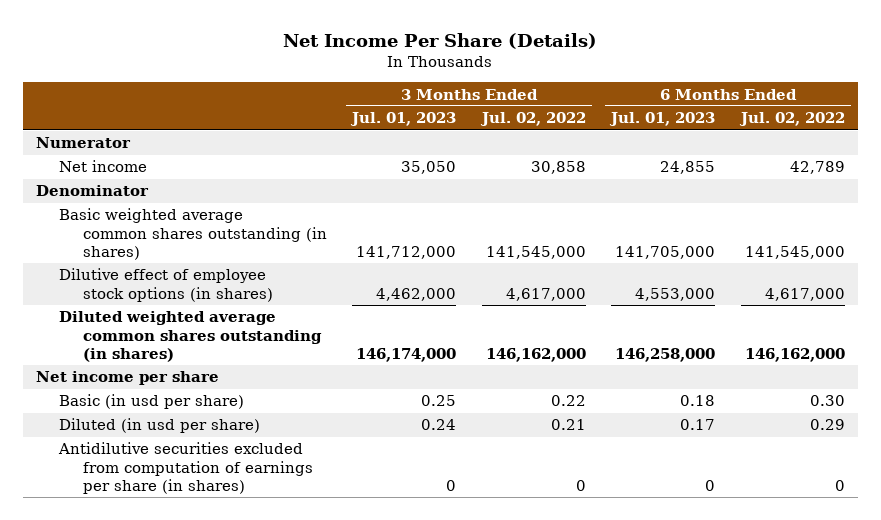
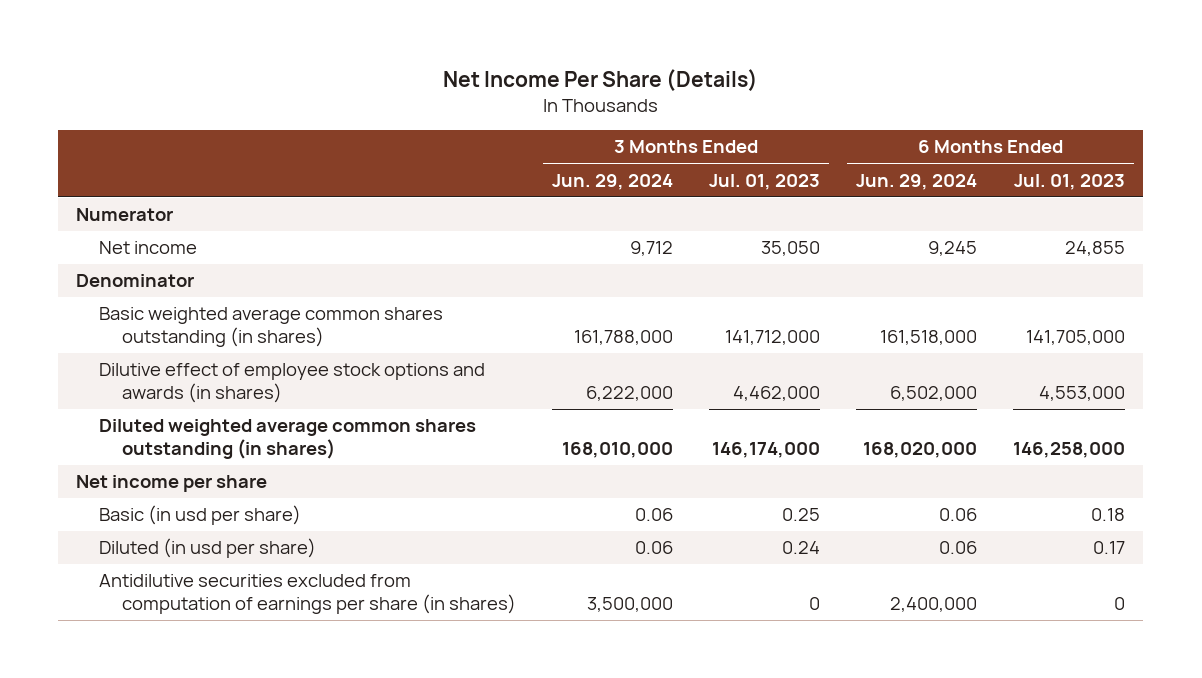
- | 3 Months Ended Jul. 01, 2023 | 3 Months Ended Jul. 02, 2022 | 6 Months Ended Jul. 01, 2023 | 6 Months Ended Jul. 02, 2022
+ | 3 Months Ended Jun. 29, 2024 | 3 Months Ended Jul. 01, 2023 | 6 Months Ended Jun. 29, 2024 | 6 Months Ended Jul. 01, 2023
- Dilutive effect of employee stock options (in shares) | 4,462,000 | 4,617,000 | 4,553,000 | 4,617,000
+ Dilutive effect of employee stock options and awards (in shares) | 6,222,000 | 4,462,000 | 6,502,000 | 4,553,000

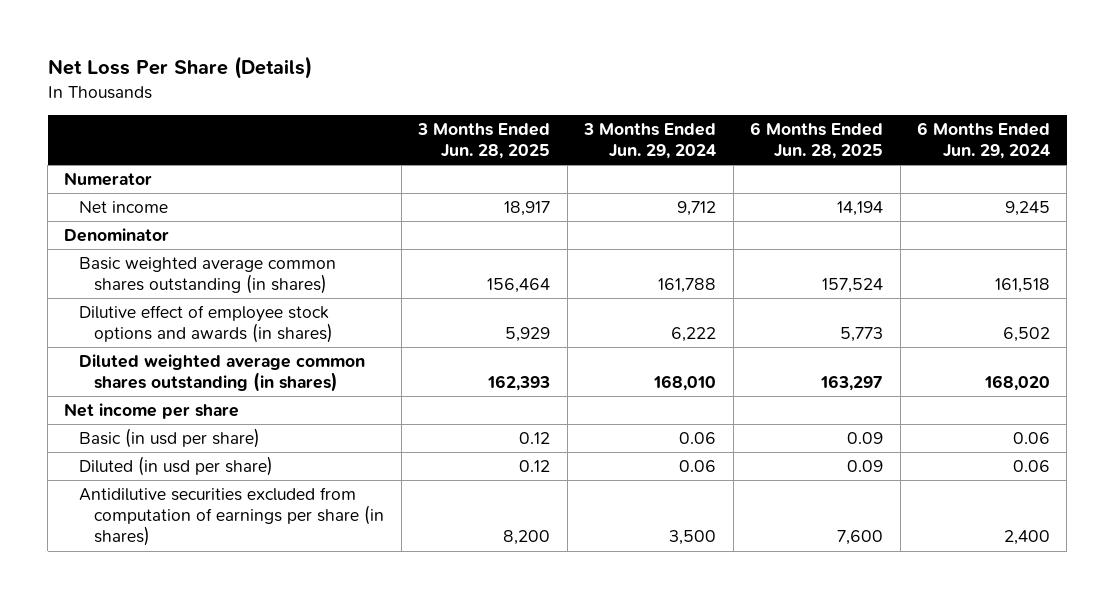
- Net Income Per Share (Details)
+ Net Loss Per Share (Details)
- | 3 Months Ended Jun. 29, 2024 | 3 Months Ended Jul. 01, 2023 | 6 Months Ended Jun. 29, 2024 | 6 Months Ended Jul. 01, 2023
+ | 3 Months Ended Jun. 28, 2025 | 3 Months Ended Jun. 29, 2024 | 6 Months Ended Jun. 28, 2025 | 6 Months Ended Jun. 29, 2024
- Basic weighted average common shares outstanding (in shares) | 161,788,000 | 141,712,000 | 161,518,000 | 141,705,000
- Dilutive effect of employee stock options and awards (in shares) | 6,222,000 | 4,462,000 | 6,502,000 | 4,553,000
- Diluted weighted average common shares outstanding (in shares) | 168,010,000 | 146,174,000 | 168,020,000 | 146,258,000
+ Basic weighted average common shares outstanding (in shares) | 156,464 | 161,788 | 157,524 | 161,518
+ Dilutive effect of employee stock options and awards (in shares) | 5,929 | 6,222 | 5,773 | 6,502
+ Diluted weighted average common shares outstanding (in shares) | 162,393 | 168,010 | 163,297 | 168,020
- Antidilutive securities excluded from computation of earnings per share (in shares) | 3,500,000 | 0 | 2,400,000 | 0
+ Antidilutive securities excluded from computation of earnings per share (in shares) | 8,200 | 3,500 | 7,600 | 2,400

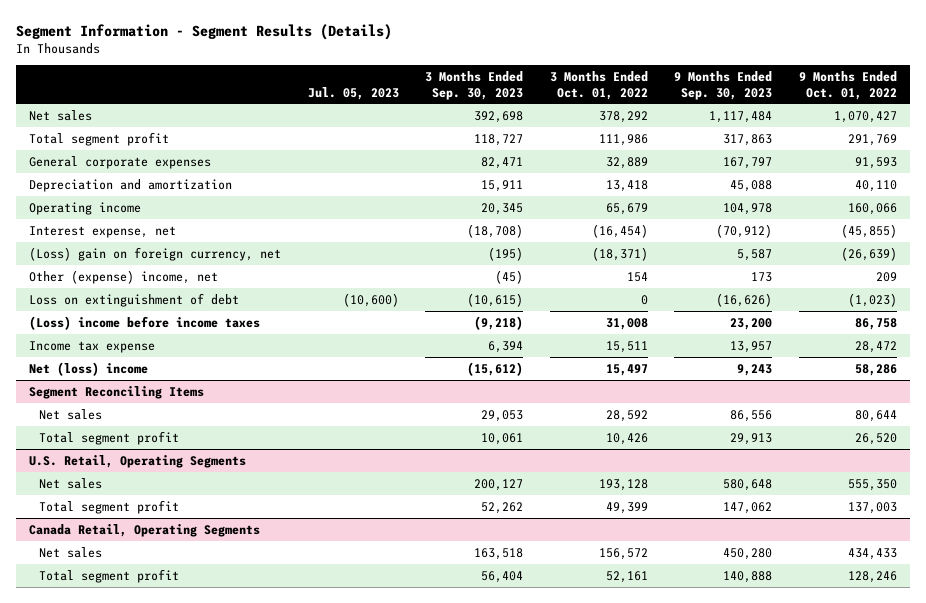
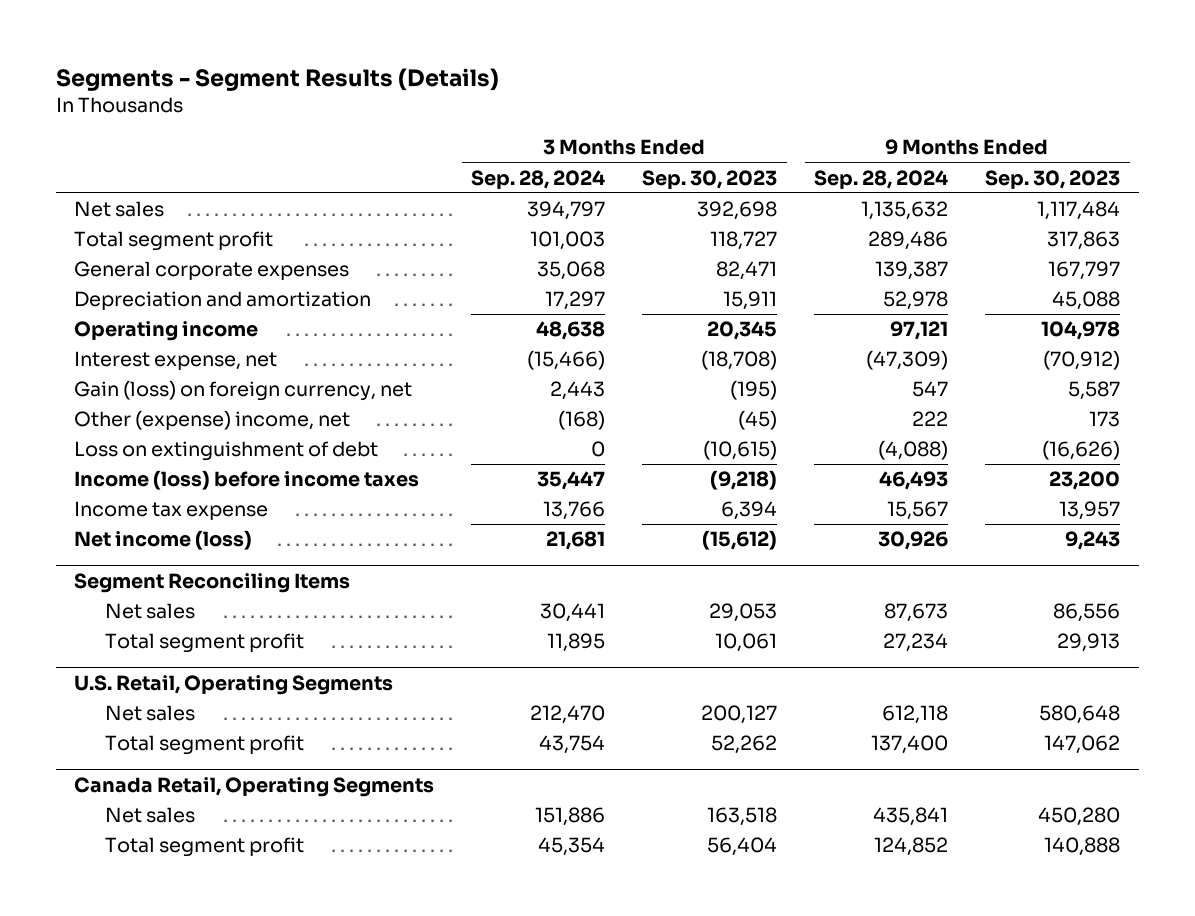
- Segment Information - Segment Results (Details)
+ Segments - Segment Results (Details)
- | Jul. 05, 2023 | 3 Months Ended Sep. 30, 2023 | 3 Months Ended Oct. 01, 2022 | 9 Months Ended Sep. 30, 2023 | 9 Months Ended Oct. 01, 2022
+ | 3 Months Ended Sep. 28, 2024 | 3 Months Ended Sep. 30, 2023 | 9 Months Ended Sep. 28, 2024 | 9 Months Ended Sep. 30, 2023
- (Loss) gain on foreign currency, net | | (195) | (18,371) | 5,587 | (26,639)
+ Gain (loss) on foreign currency, net | 2,443 | (195) | 547 | 5,587
- (Loss) income before income taxes | | (9,218) | 31,008 | 23,200 | 86,758
+ Income (loss) before income taxes | 35,447 | (9,218) | 46,493 | 23,200
- Net (loss) income | | (15,612) | 15,497 | 9,243 | 58,286
+ Net income (loss) | 21,681 | (15,612) | 30,926 | 9,243

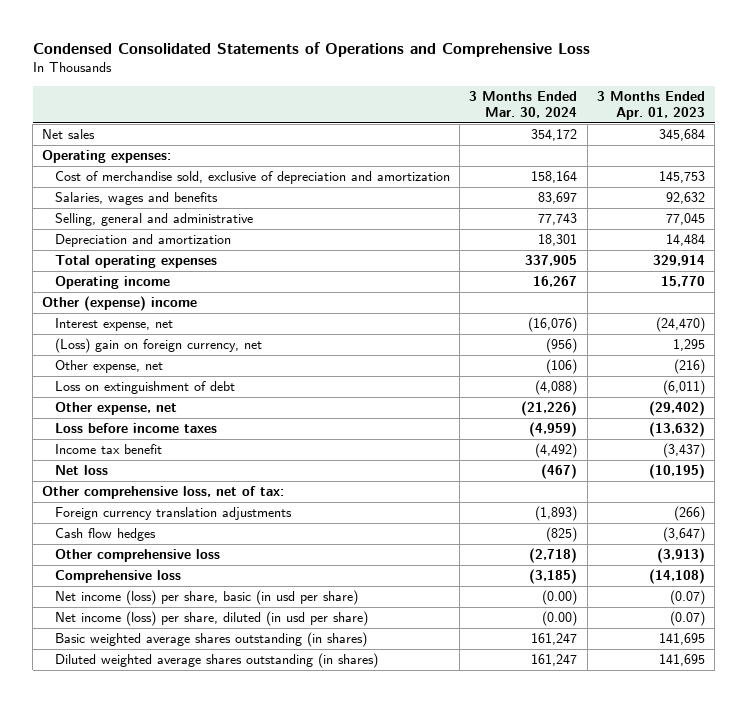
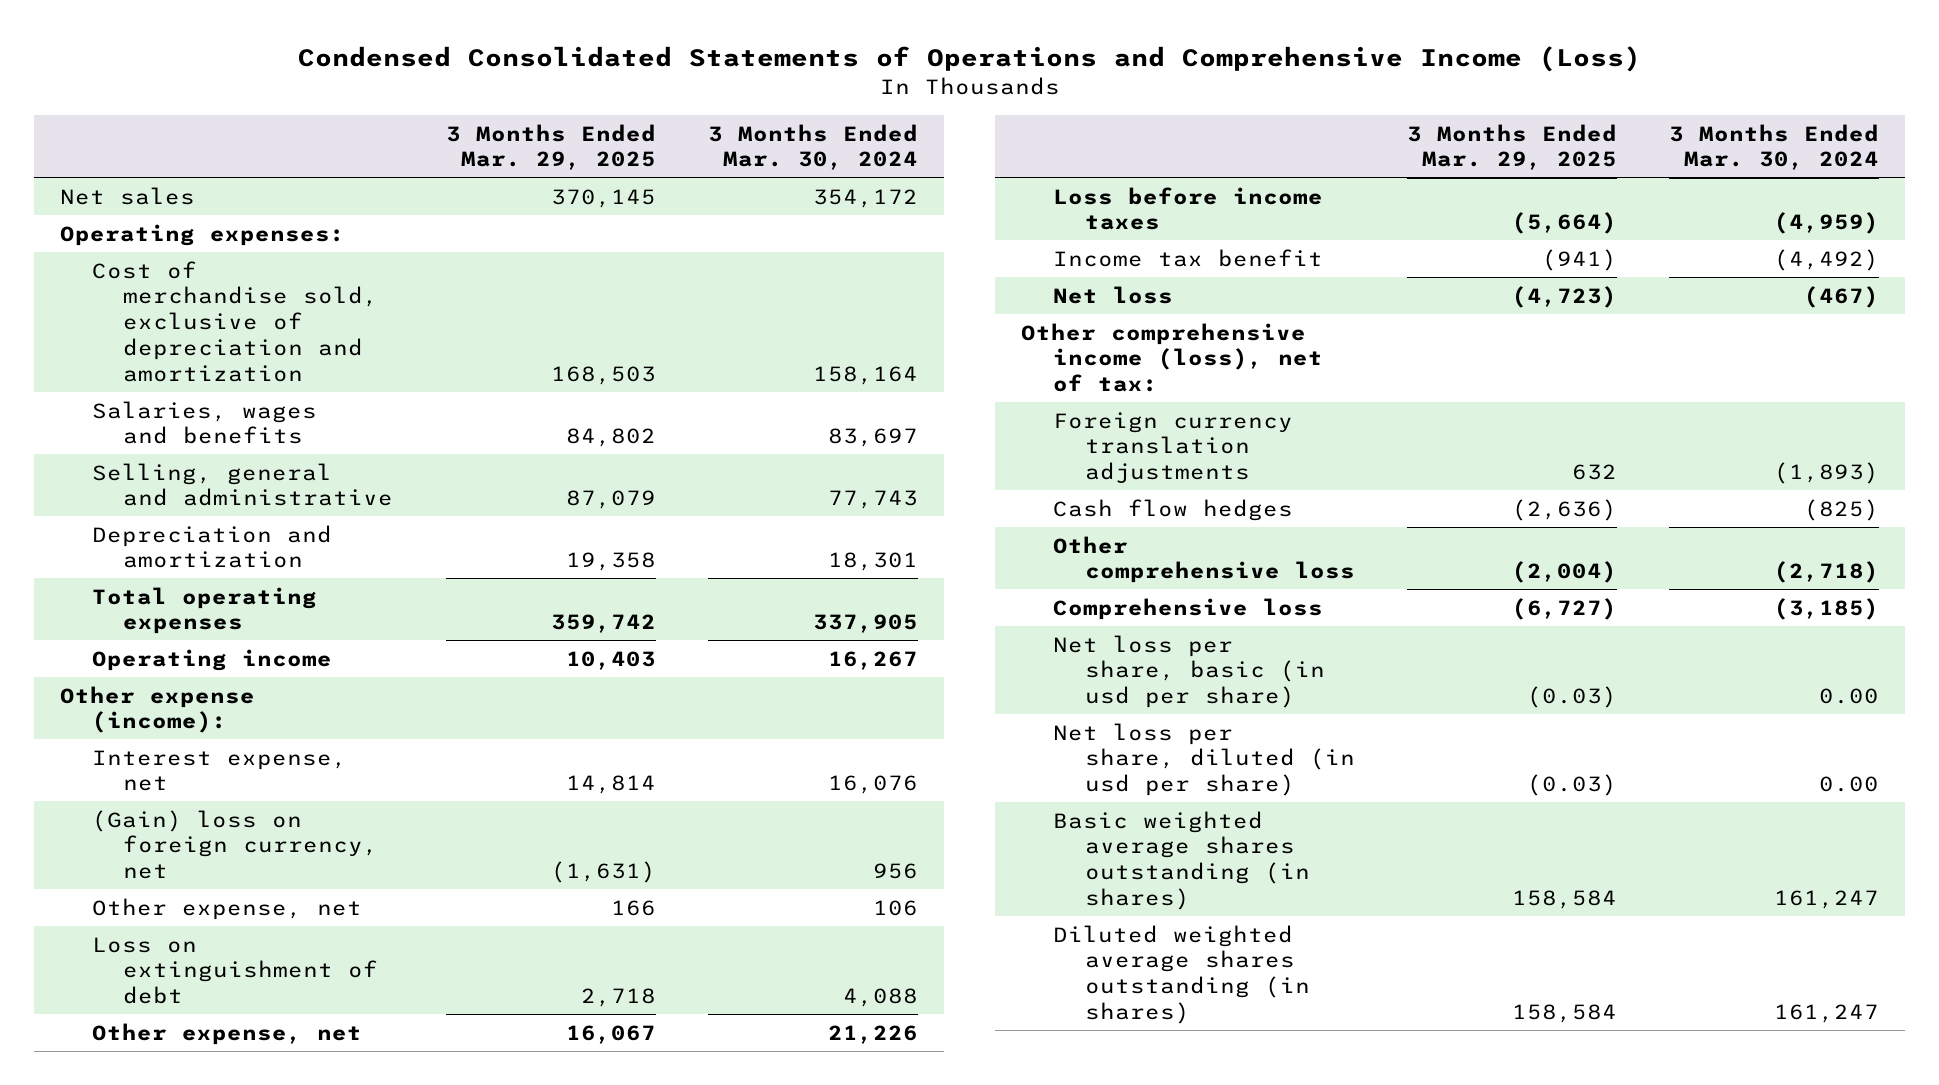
- Condensed Consolidated Statements of Operations and Comprehensive Loss
+ Condensed Consolidated Statements of Operations and Comprehensive Income (Loss)
- | 3 Months Ended Mar. 30, 2024 | 3 Months Ended Apr. 01, 2023
+ | 3 Months Ended Mar. 29, 2025 | 3 Months Ended Mar. 30, 2024
- Other (expense) income
- Interest expense, net | (16,076) | (24,470)
- (Loss) gain on foreign currency, net | (956) | 1,295
- Other expense, net | (106) | (216)
- Loss on extinguishment of debt | (4,088) | (6,011)
- Other expense, net | (21,226) | (29,402)
+ Other expense (income):
+ Interest expense, net | 14,814 | 16,076
+ (Gain) loss on foreign currency, net | (1,631) | 956
+ Other expense, net | 166 | 106
+ Loss on extinguishment of debt | 2,718 | 4,088
+ Other expense, net | 16,067 | 21,226
- Other comprehensive loss, net of tax:
+ Other comprehensive income (loss), net of tax:
- Net income (loss) per share, basic (in usd per share) | (0.00) | (0.07)
- Net income (loss) per share, diluted (in usd per share) | (0.00) | (0.07)
+ Net loss per share, basic (in usd per share) | (0.03) | 0.00
+ Net loss per share, diluted (in usd per share) | (0.03) | 0.00

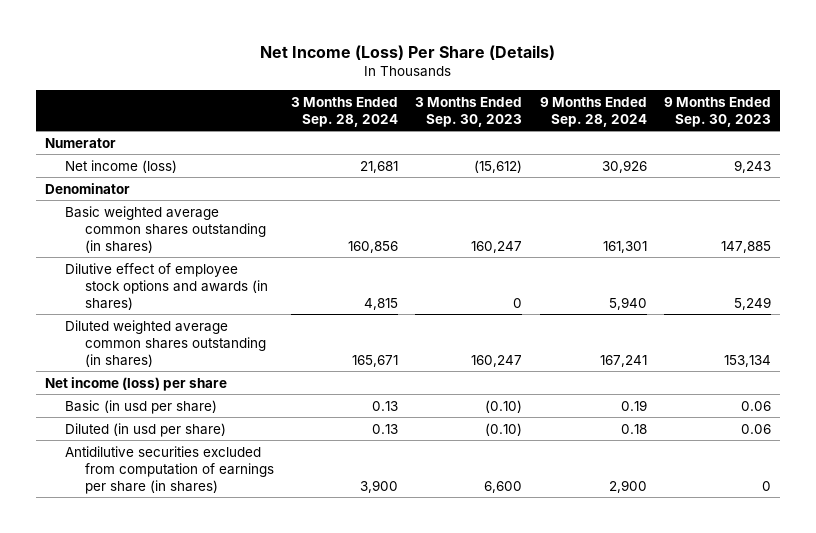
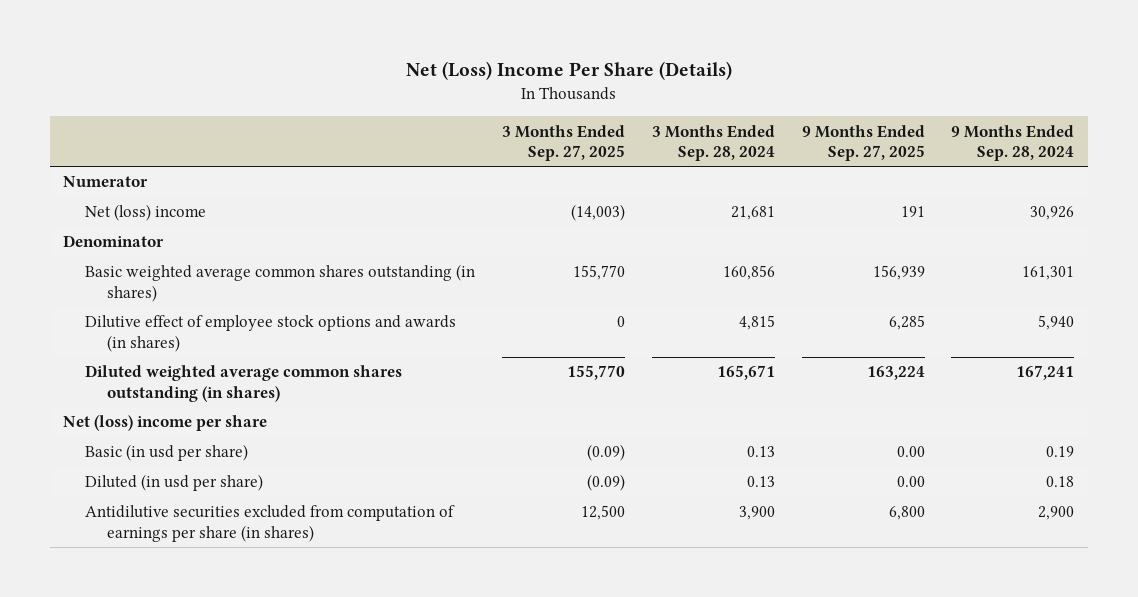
- Net Income (Loss) Per Share (Details)
+ Net (Loss) Income Per Share (Details)
- | 3 Months Ended Sep. 28, 2024 | 3 Months Ended Sep. 30, 2023 | 9 Months Ended Sep. 28, 2024 | 9 Months Ended Sep. 30, 2023
+ | 3 Months Ended Sep. 27, 2025 | 3 Months Ended Sep. 28, 2024 | 9 Months Ended Sep. 27, 2025 | 9 Months Ended Sep. 28, 2024
- Net income (loss) | 21,681 | (15,612) | 30,926 | 9,243
+ Net (loss) income | (14,003) | 21,681 | 191 | 30,926
- Net income (loss) per share
+ Net (loss) income per share

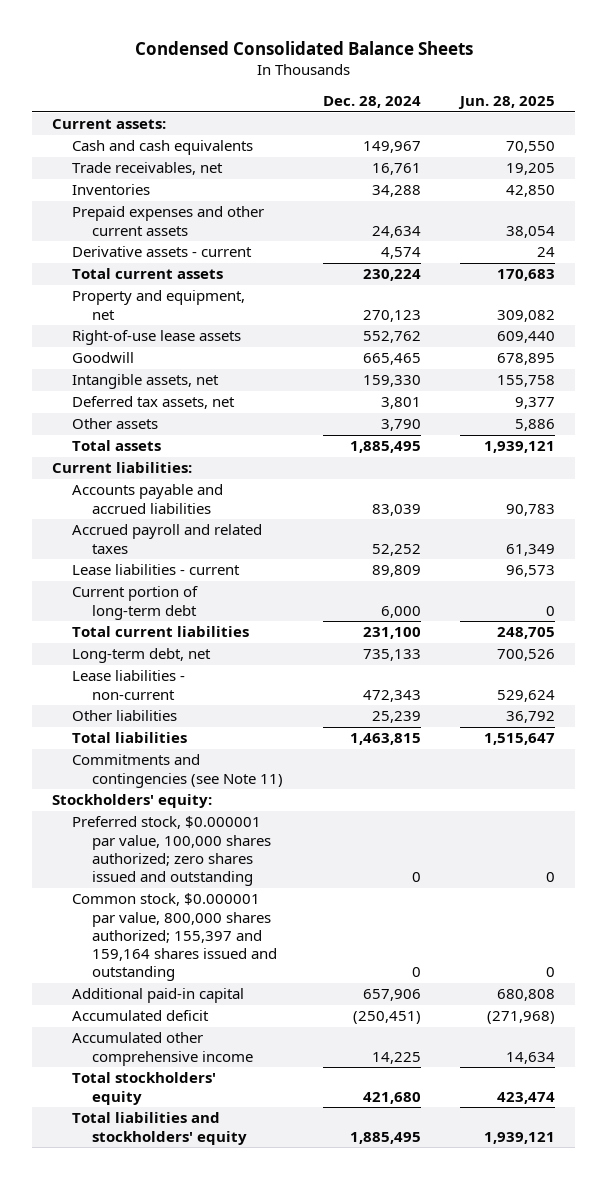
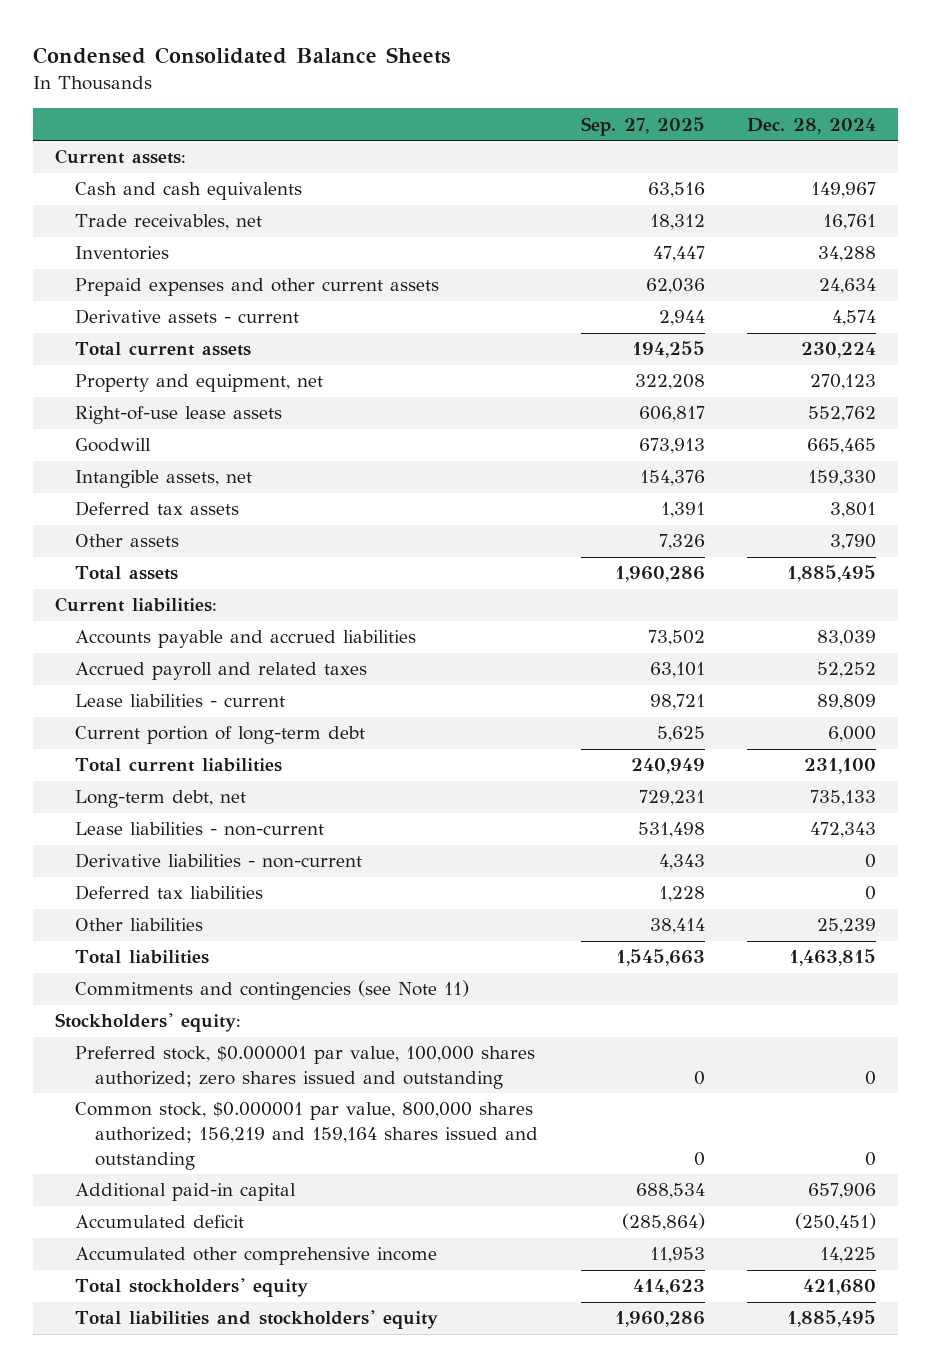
- | Dec. 28, 2024 | Jun. 28, 2025
+ | Sep. 27, 2025 | Dec. 28, 2024
- Deferred tax assets, net | 3,801 | 9,377
+ Deferred tax assets | 1,391 | 3,801
+ Derivative liabilities - non-current | 4,343 | 0
+ Deferred tax liabilities | 1,228 | 0
- Common stock, $0.000001 par value, 800,000 shares authorized; 155,397 and 159,164 shares issued and outstanding | 0 | 0
+ Common stock, $0.000001 par value, 800,000 shares authorized; 156,219 and 159,164 shares issued and outstanding | 0 | 0

